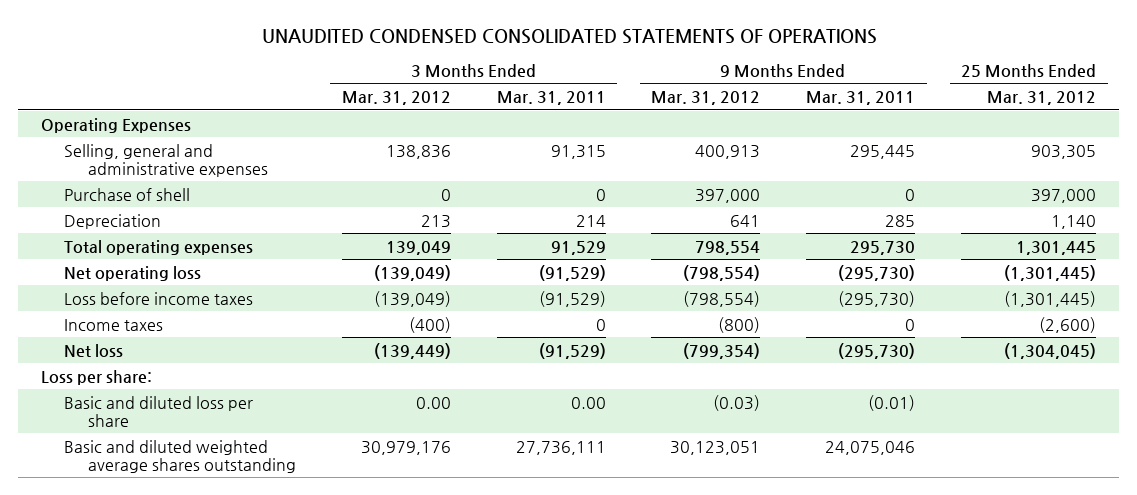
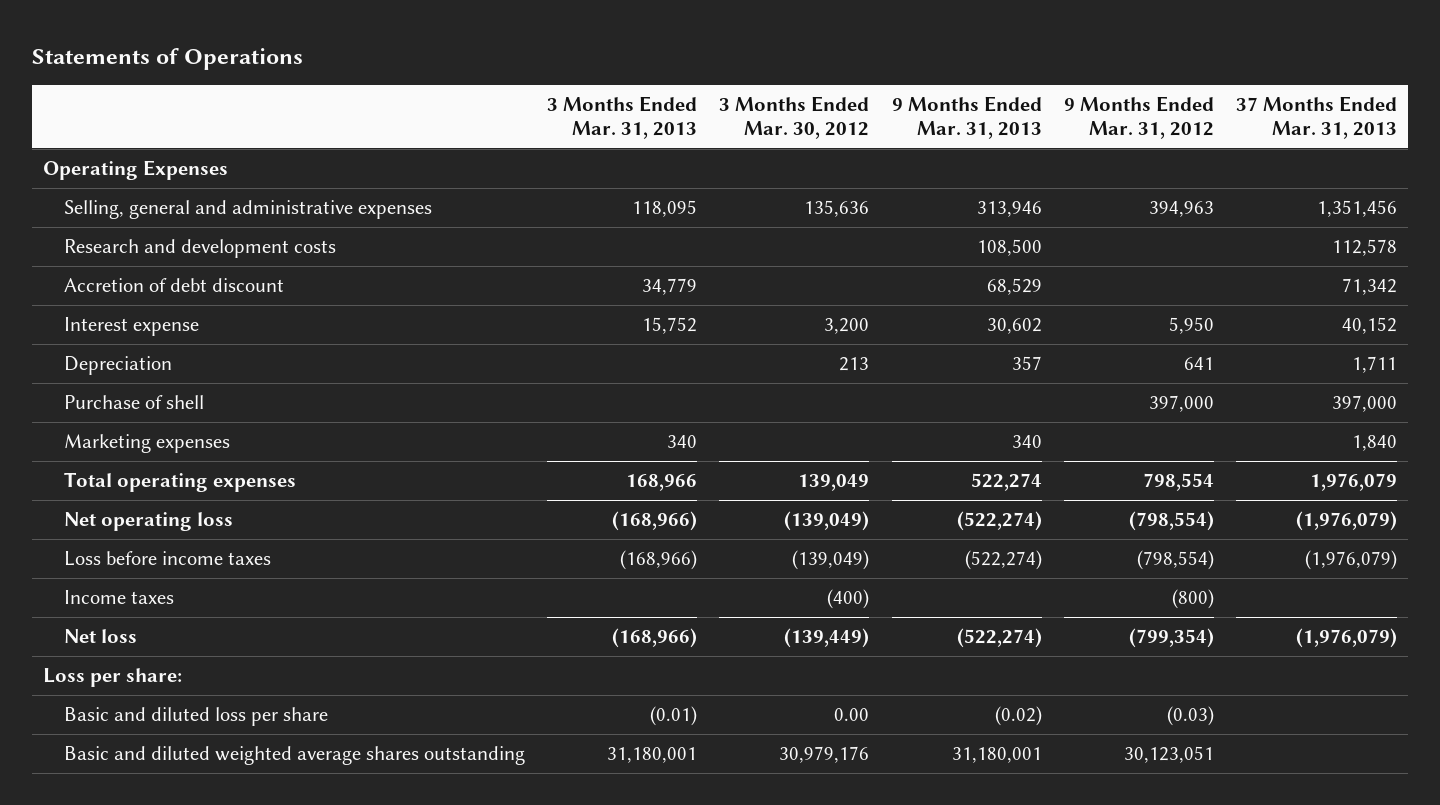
- UNAUDITED CONDENSED CONSOLIDATED STATEMENTS OF OPERATIONS
+ Statements of Operations
- | 3 Months Ended Mar. 31, 2012 | 3 Months Ended Mar. 31, 2011 | 9 Months Ended Mar. 31, 2012 | 9 Months Ended Mar. 31, 2011 | 25 Months Ended Mar. 31, 2012
+ | 3 Months Ended Mar. 31, 2013 | 3 Months Ended Mar. 30, 2012 | 9 Months Ended Mar. 31, 2013 | 9 Months Ended Mar. 31, 2012 | 37 Months Ended Mar. 31, 2013
- Selling, general and administrative expenses | 138,836 | 91,315 | 400,913 | 295,445 | 903,305
+ Selling, general and administrative expenses | 118,095 | 135,636 | 313,946 | 394,963 | 1,351,456
+ Research and development costs | | | 108,500 | | 112,578
+ Accretion of debt discount | 34,779 | | 68,529 | | 71,342
+ Interest expense | 15,752 | 3,200 | 30,602 | 5,950 | 40,152
moved down: Purchase of shell | | | | 397,000 | 397,000
+ Marketing expenses | 340 | | 340 | | 1,840

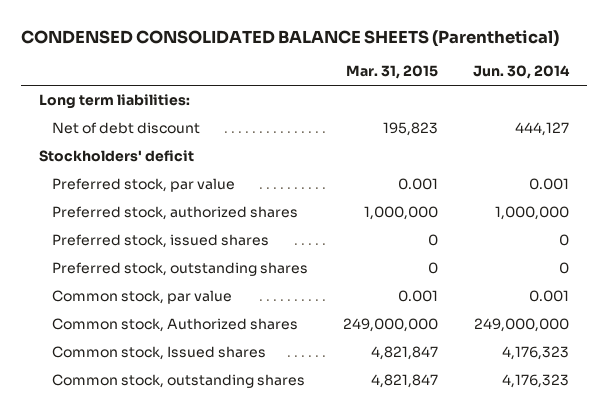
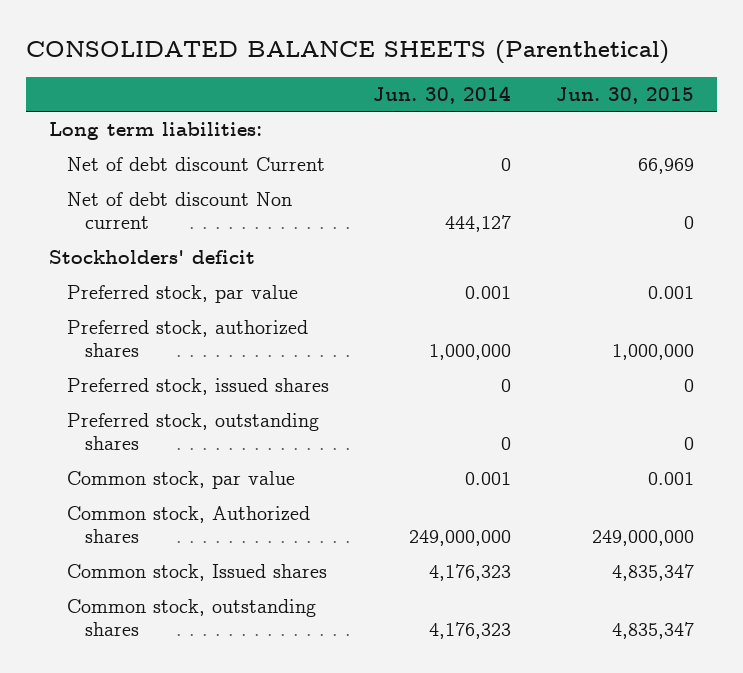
- CONDENSED CONSOLIDATED BALANCE SHEETS (Parenthetical)
+ CONSOLIDATED BALANCE SHEETS (Parenthetical)
- | Mar. 31, 2015 | Jun. 30, 2014
+ | Jun. 30, 2014 | Jun. 30, 2015
- Net of debt discount | 195,823 | 444,127
+ Net of debt discount Current | 0 | 66,969
+ Net of debt discount Non current | 444,127 | 0

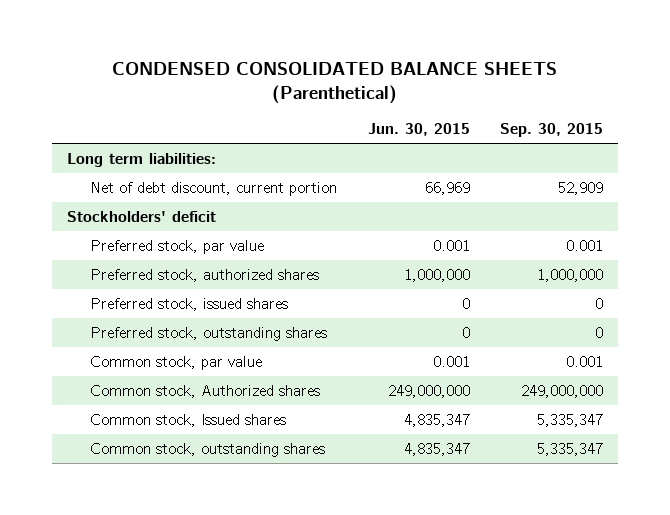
- CONSOLIDATED BALANCE SHEETS (Parenthetical)
+ CONDENSED CONSOLIDATED BALANCE SHEETS (Parenthetical)
- | Jun. 30, 2014 | Jun. 30, 2015
+ | Jun. 30, 2015 | Sep. 30, 2015
- Net of debt discount Current | 0 | 66,969
- Net of debt discount Non current | 444,127 | 0
+ Net of debt discount, current portion | 66,969 | 52,909

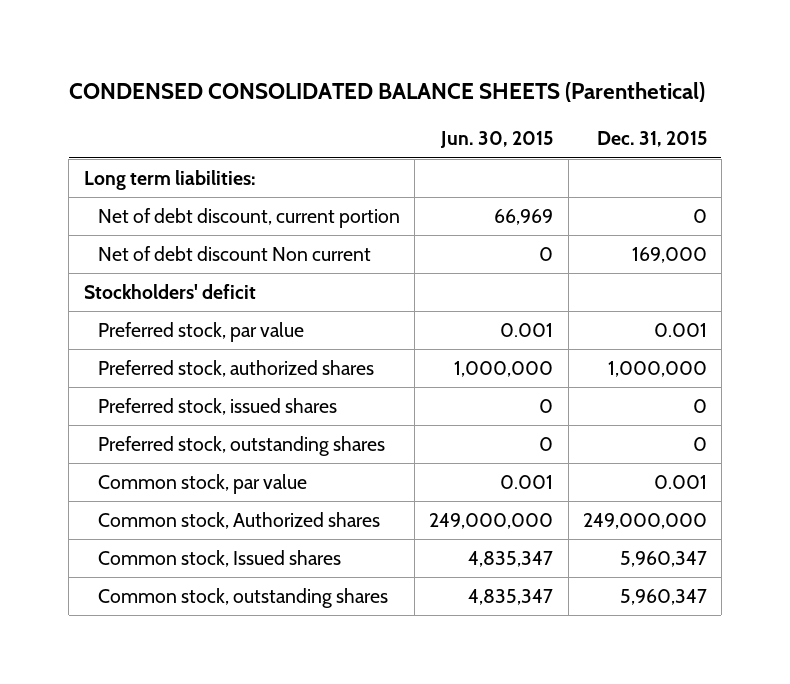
- | Jun. 30, 2015 | Sep. 30, 2015
+ | Jun. 30, 2015 | Dec. 31, 2015
+ Net of debt discount Non current | 0 | 169,000

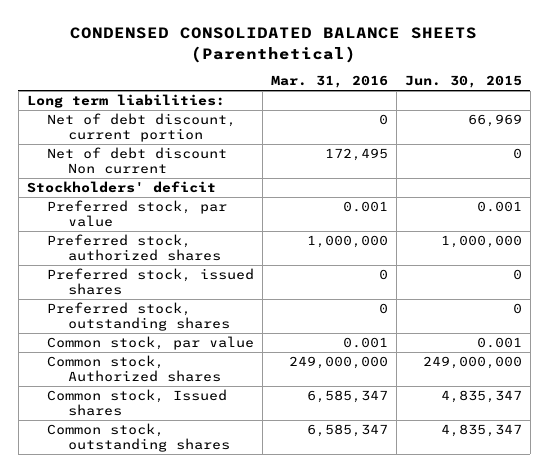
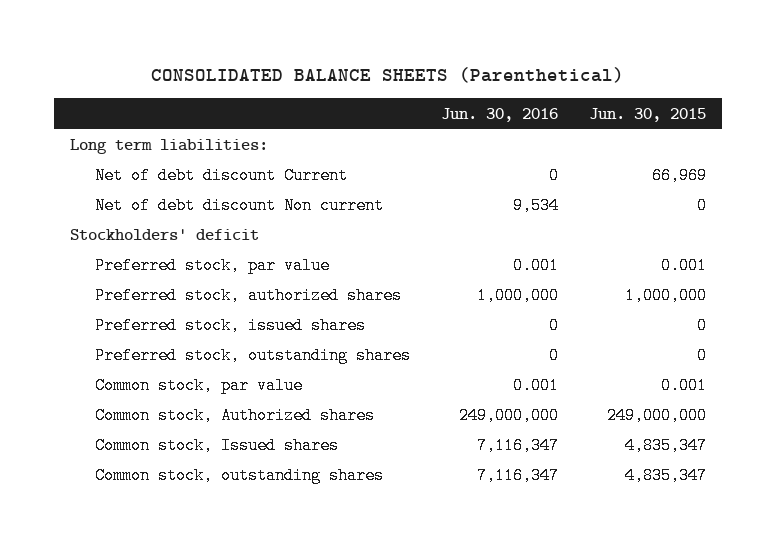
- CONDENSED CONSOLIDATED BALANCE SHEETS (Parenthetical)
+ CONSOLIDATED BALANCE SHEETS (Parenthetical)
- | Mar. 31, 2016 | Jun. 30, 2015
+ | Jun. 30, 2016 | Jun. 30, 2015
- Net of debt discount, current portion | 0 | 66,969
+ Net of debt discount Current | 0 | 66,969

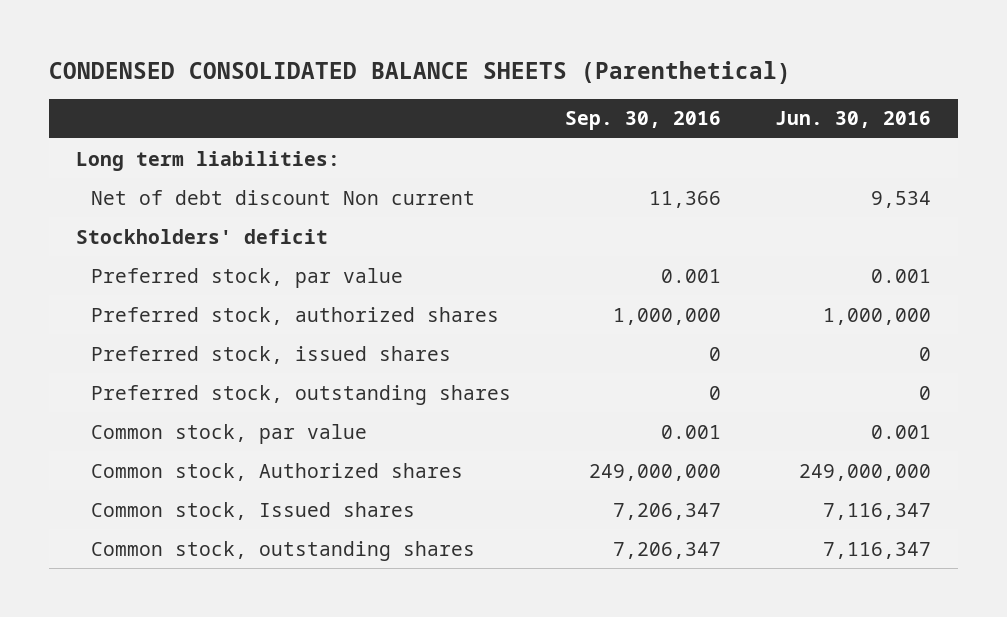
- CONSOLIDATED BALANCE SHEETS (Parenthetical)
+ CONDENSED CONSOLIDATED BALANCE SHEETS (Parenthetical)
- | Jun. 30, 2016 | Jun. 30, 2015
+ | Sep. 30, 2016 | Jun. 30, 2016
- Net of debt discount Current | 0 | 66,969

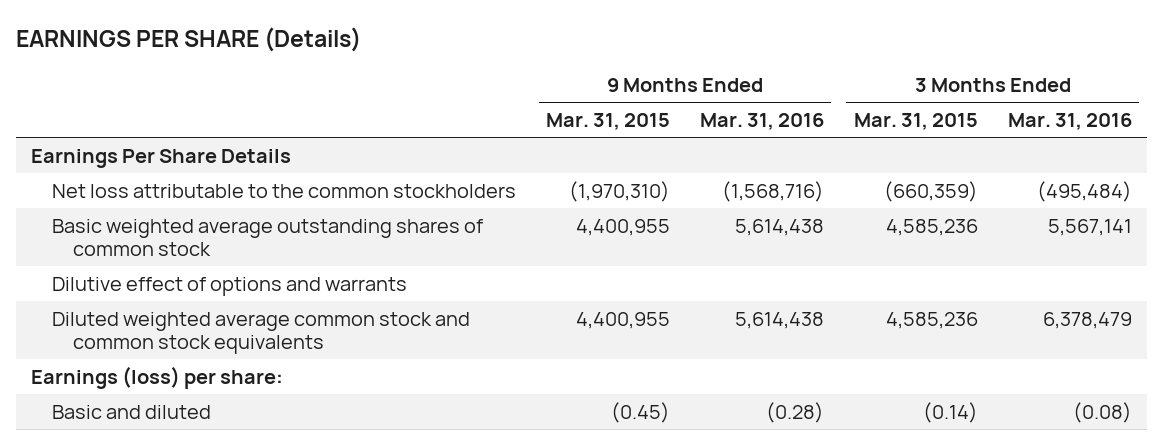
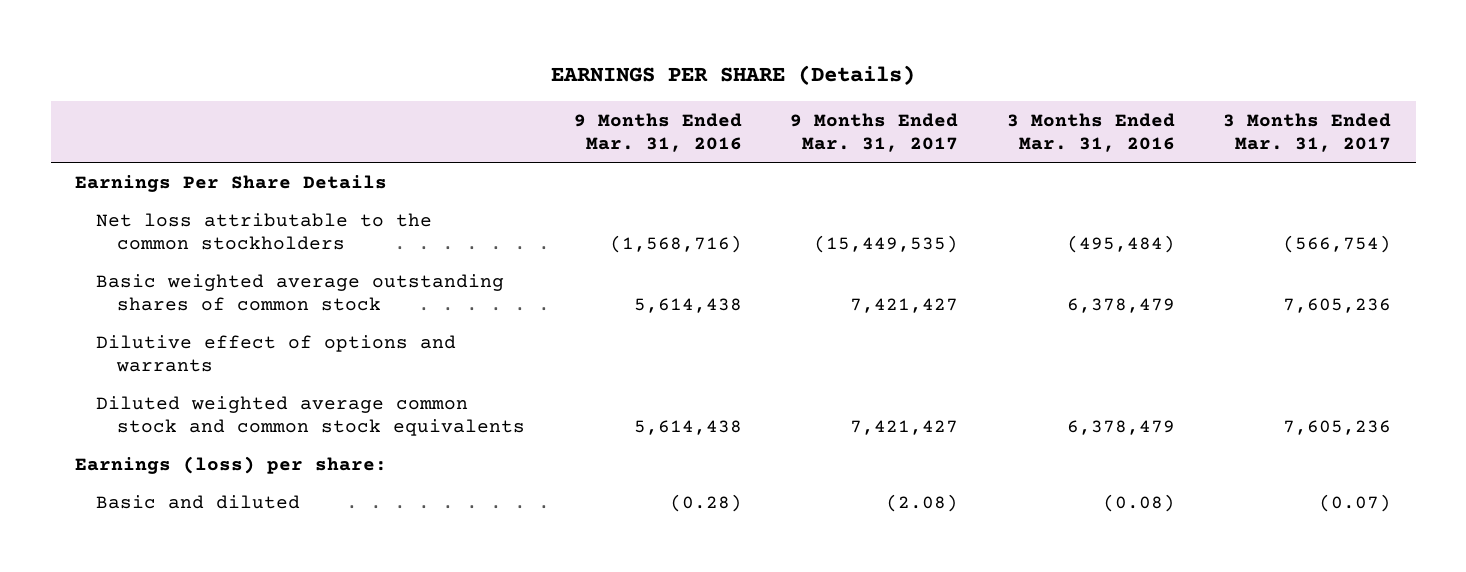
- | 9 Months Ended Mar. 31, 2015 | 9 Months Ended Mar. 31, 2016 | 3 Months Ended Mar. 31, 2015 | 3 Months Ended Mar. 31, 2016
+ | 9 Months Ended Mar. 31, 2016 | 9 Months Ended Mar. 31, 2017 | 3 Months Ended Mar. 31, 2016 | 3 Months Ended Mar. 31, 2017
- Basic weighted average outstanding shares of common stock | 4,400,955 | 5,614,438 | 4,585,236 | 5,567,141
+ Basic weighted average outstanding shares of common stock | 5,614,438 | 7,421,427 | 6,378,479 | 7,605,236

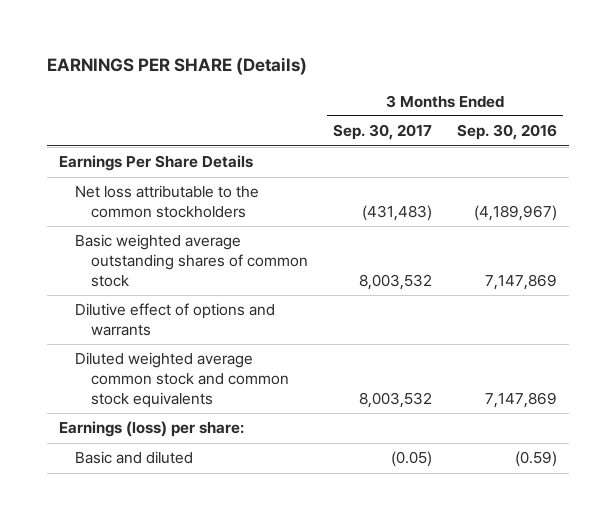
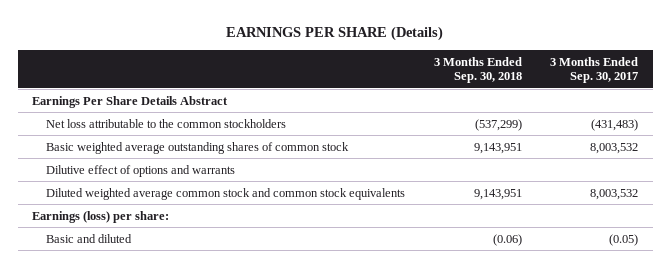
- | 3 Months Ended Sep. 30, 2017 | 3 Months Ended Sep. 30, 2016
+ | 3 Months Ended Sep. 30, 2018 | 3 Months Ended Sep. 30, 2017
- Earnings Per Share Details
+ Earnings Per Share Details Abstract

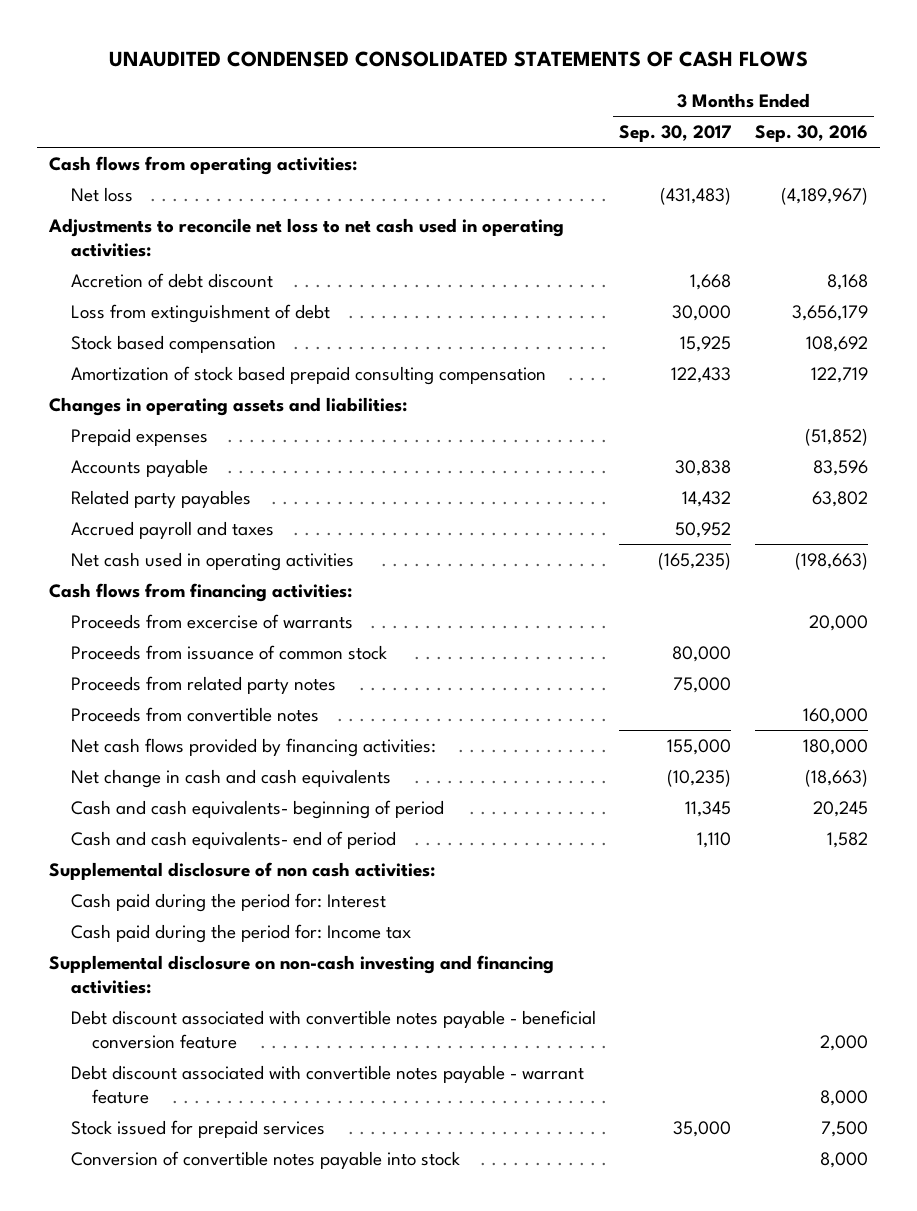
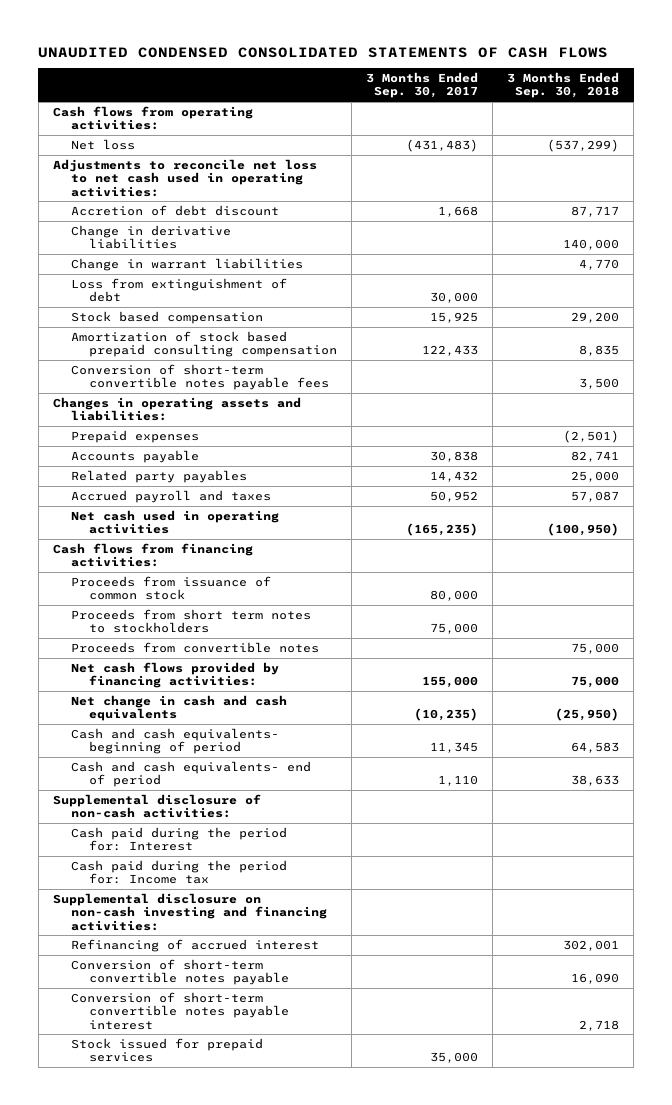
- | 3 Months Ended Sep. 30, 2017 | 3 Months Ended Sep. 30, 2016
+ | 3 Months Ended Sep. 30, 2017 | 3 Months Ended Sep. 30, 2018
+ Change in derivative liabilities | | 140,000
+ Change in warrant liabilities | | 4,770
+ Conversion of short-term convertible notes payable fees | | 3,500
- Proceeds from excercise of warrants | | 20,000
- Proceeds from related party notes | 75,000 |
+ Proceeds from short term notes to stockholders | 75,000 |
- Supplemental disclosure of non cash activities:
+ Supplemental disclosure of non-cash activities:
- Debt discount associated with convertible notes payable - beneficial conversion feature | | 2,000
- Debt discount associated with convertible notes payable - warrant feature | | 8,000
+ Refinancing of accrued interest | | 302,001
+ Conversion of short-term convertible notes payable | | 16,090
+ Conversion of short-term convertible notes payable interest | | 2,718
- Conversion of convertible notes payable into stock | | 8,000

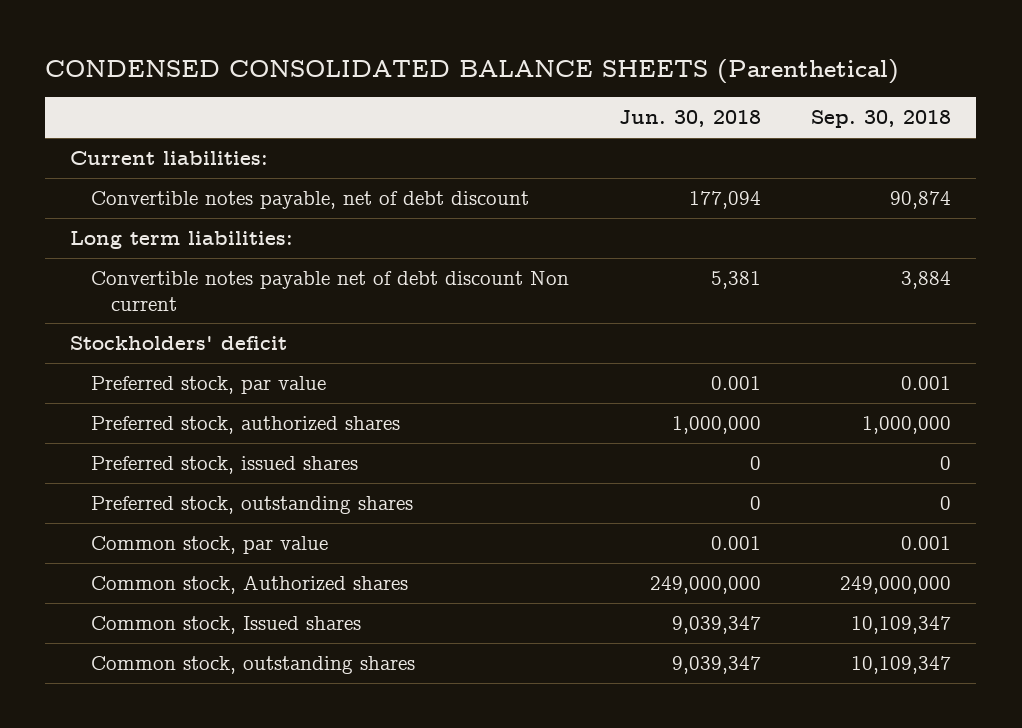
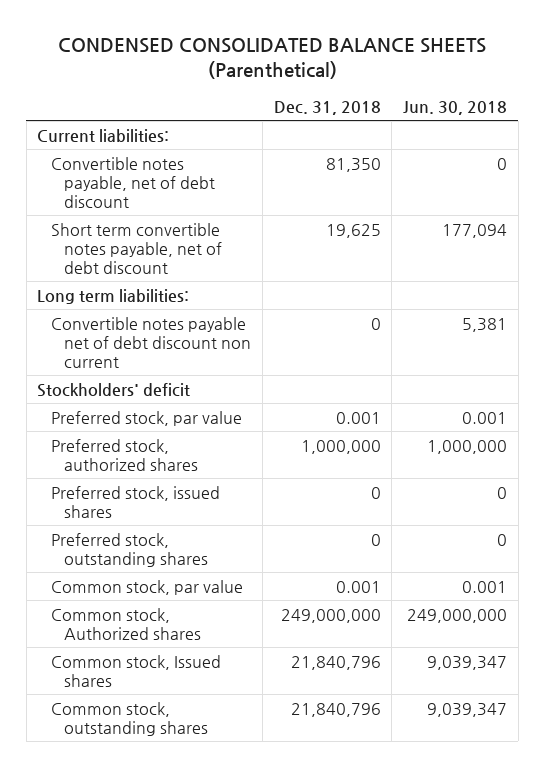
- | Jun. 30, 2018 | Sep. 30, 2018
+ | Dec. 31, 2018 | Jun. 30, 2018
- Convertible notes payable, net of debt discount | 177,094 | 90,874
+ Convertible notes payable, net of debt discount | 81,350 | 0
+ Short term convertible notes payable, net of debt discount | 19,625 | 177,094
- Convertible notes payable net of debt discount Non current | 5,381 | 3,884
+ Convertible notes payable net of debt discount non current | 0 | 5,381

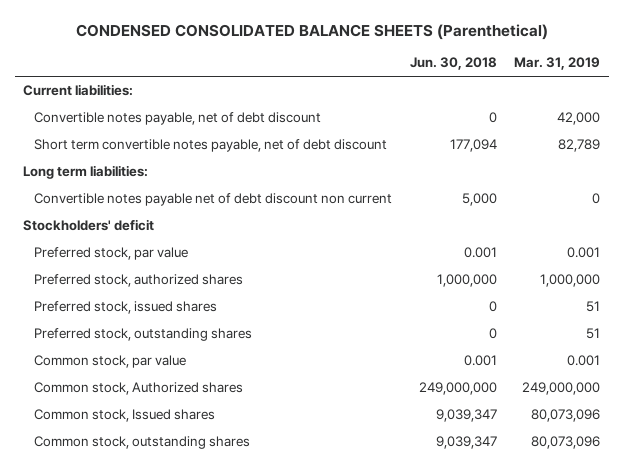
- | Dec. 31, 2018 | Jun. 30, 2018
+ | Jun. 30, 2018 | Mar. 31, 2019
- Convertible notes payable net of debt discount non current | 0 | 5,381
+ Convertible notes payable net of debt discount non current | 5,000 | 0

